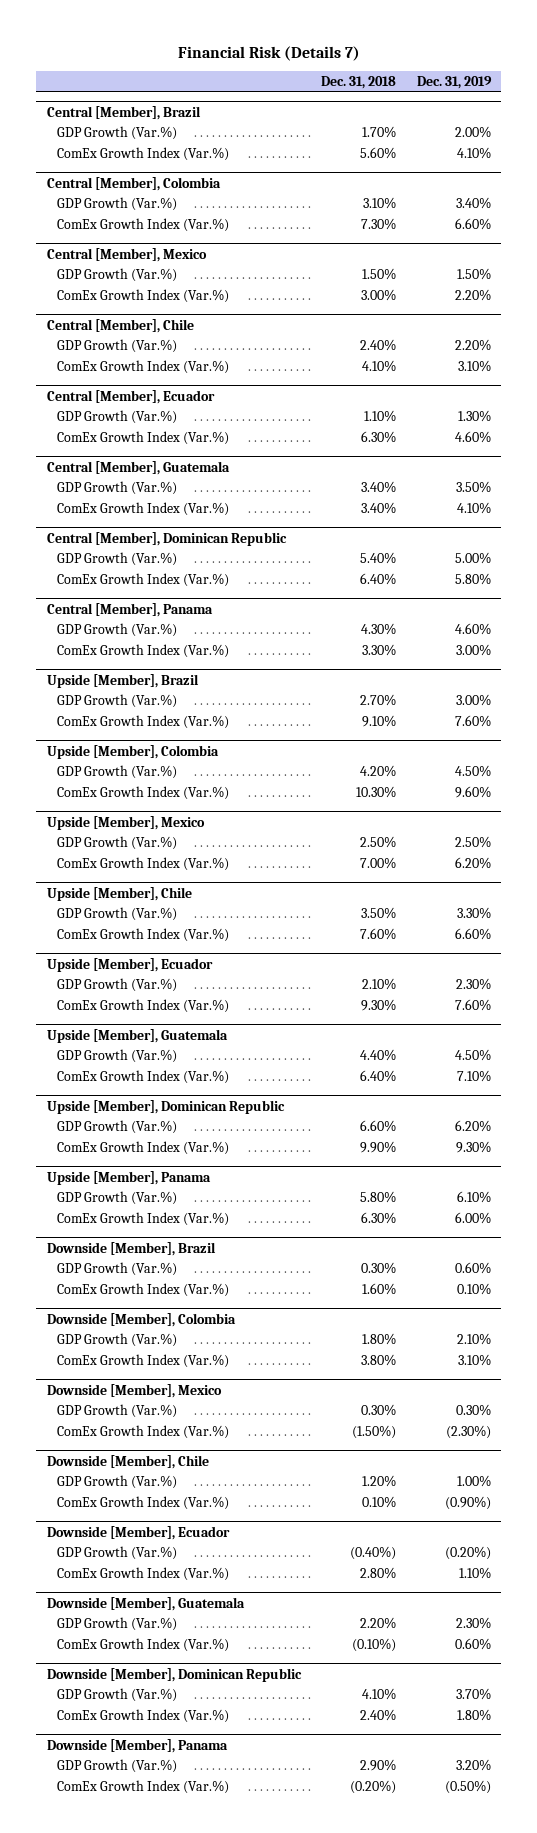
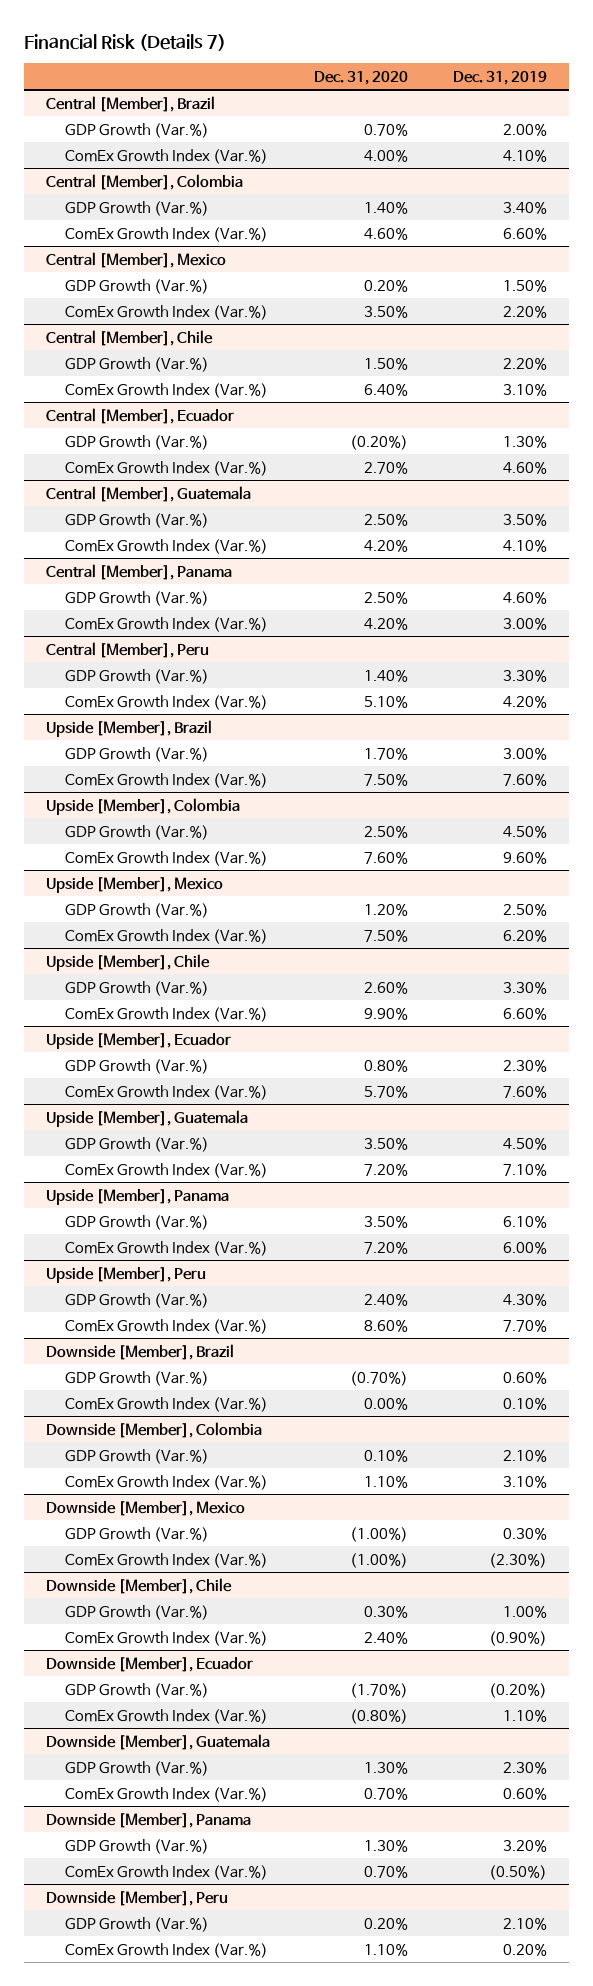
- | Dec. 31, 2018 | Dec. 31, 2019
+ | Dec. 31, 2020 | Dec. 31, 2019
- Central [Member], Dominican Republic
- GDP Growth (Var.%) | 5.40% | 5.00%
- ComEx Growth Index (Var.%) | 6.40% | 5.80%
+ Central [Member], Peru
+ GDP Growth (Var.%) | 1.40% | 3.30%
+ ComEx Growth Index (Var.%) | 5.10% | 4.20%
- Upside [Member], Dominican Republic
- GDP Growth (Var.%) | 6.60% | 6.20%
- ComEx Growth Index (Var.%) | 9.90% | 9.30%
+ Upside [Member], Peru
+ GDP Growth (Var.%) | 2.40% | 4.30%
+ ComEx Growth Index (Var.%) | 8.60% | 7.70%
- Downside [Member], Dominican Republic
- GDP Growth (Var.%) | 4.10% | 3.70%
- ComEx Growth Index (Var.%) | 2.40% | 1.80%
+ Downside [Member], Peru
+ GDP Growth (Var.%) | 0.20% | 2.10%
+ ComEx Growth Index (Var.%) | 1.10% | 0.20%

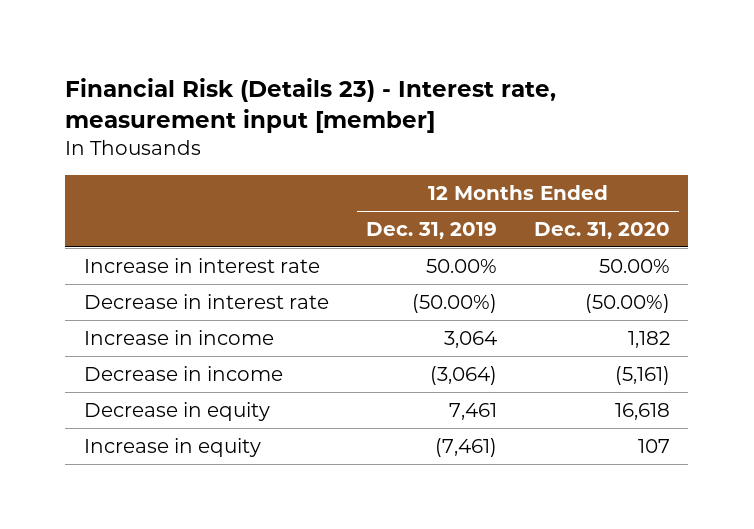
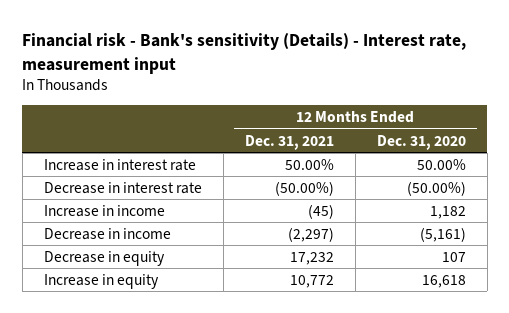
- Financial Risk (Details 23) - Interest rate, measurement input [member]
+ Financial risk - Bank's sensitivity (Details) - Interest rate, measurement input
- | 12 Months Ended Dec. 31, 2019 | 12 Months Ended Dec. 31, 2020
+ | 12 Months Ended Dec. 31, 2021 | 12 Months Ended Dec. 31, 2020
- Decrease in equity | 7,461 | 16,618
- Increase in equity | (7,461) | 107
+ Decrease in equity | 17,232 | 107
+ Increase in equity | 10,772 | 16,618

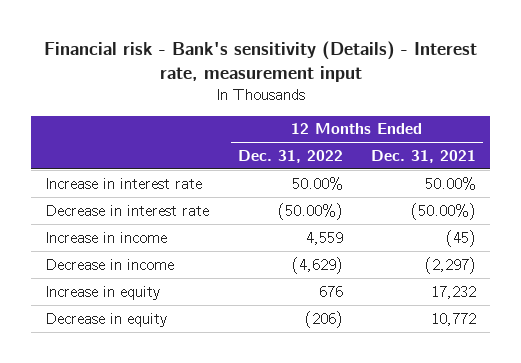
- | 12 Months Ended Dec. 31, 2021 | 12 Months Ended Dec. 31, 2020
+ | 12 Months Ended Dec. 31, 2022 | 12 Months Ended Dec. 31, 2021
- Decrease in equity | 17,232 | 107
- Increase in equity | 10,772 | 16,618
+ Increase in equity | 676 | 17,232
+ Decrease in equity | (206) | 10,772

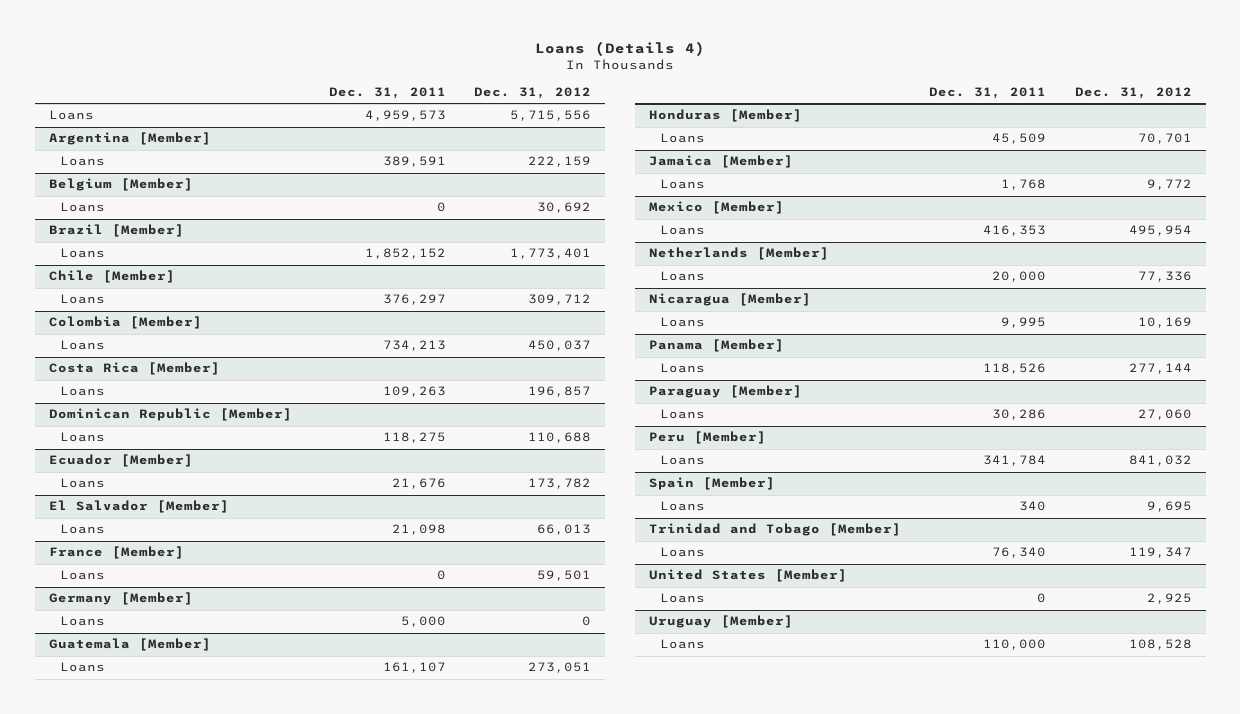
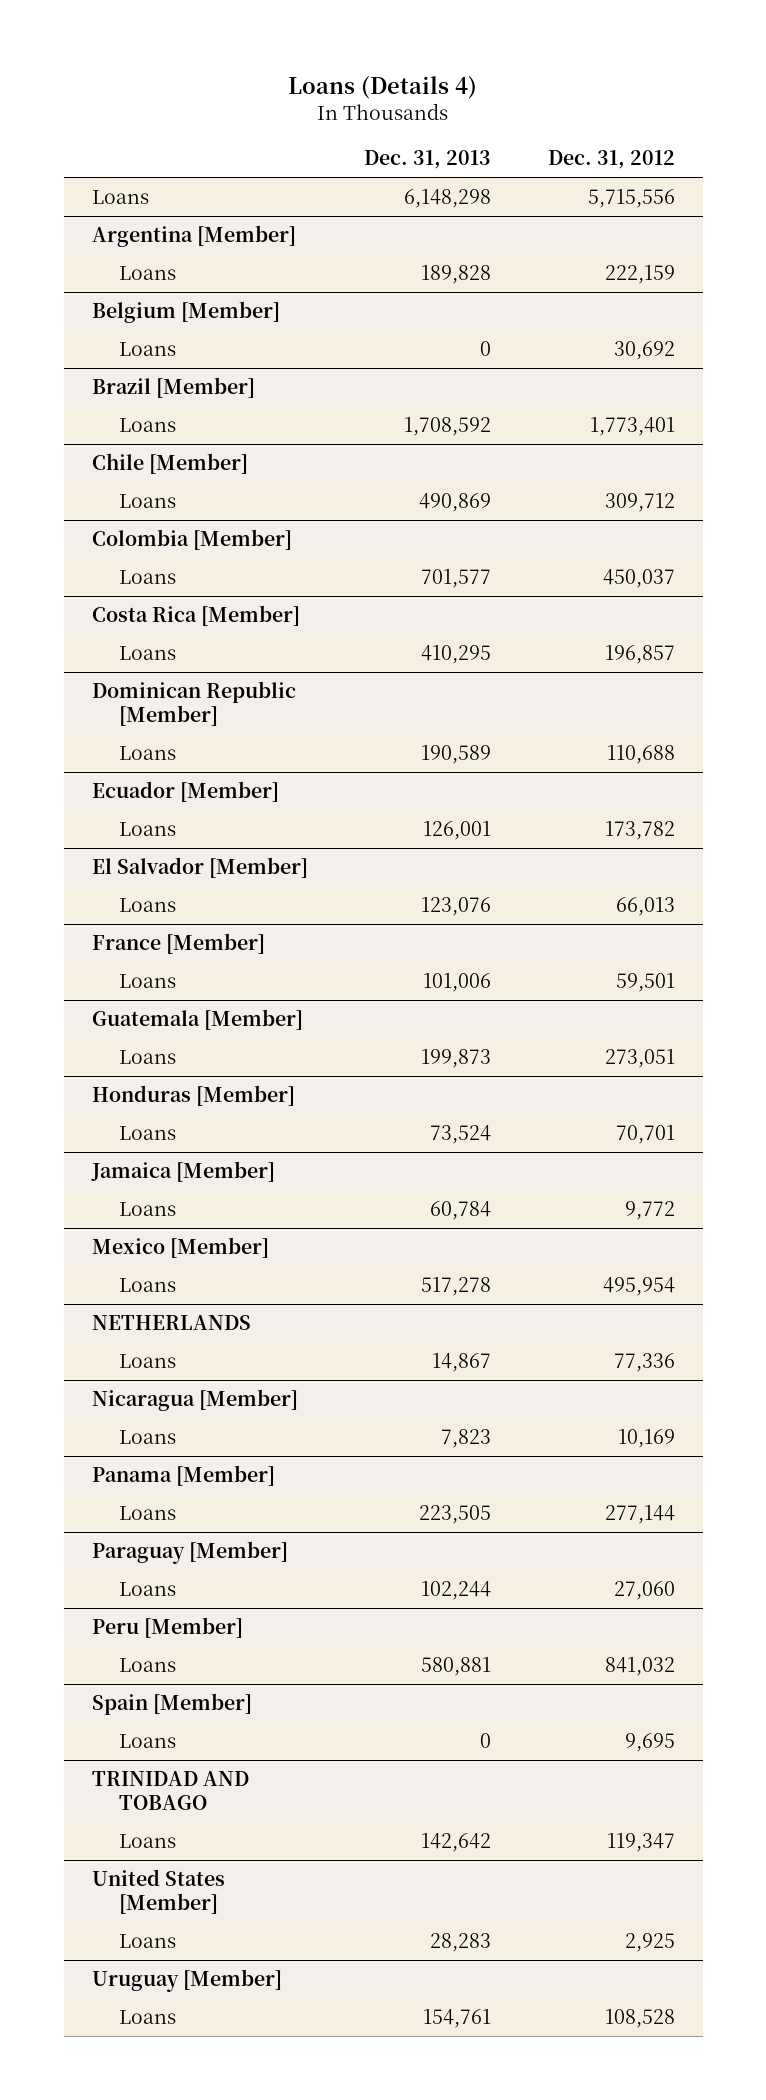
- | Dec. 31, 2011 | Dec. 31, 2012
+ | Dec. 31, 2013 | Dec. 31, 2012
- Germany [Member]
- Loans | 5,000 | 0
- Netherlands [Member]
+ NETHERLANDS
- Trinidad and Tobago [Member]
+ TRINIDAD AND TOBAGO

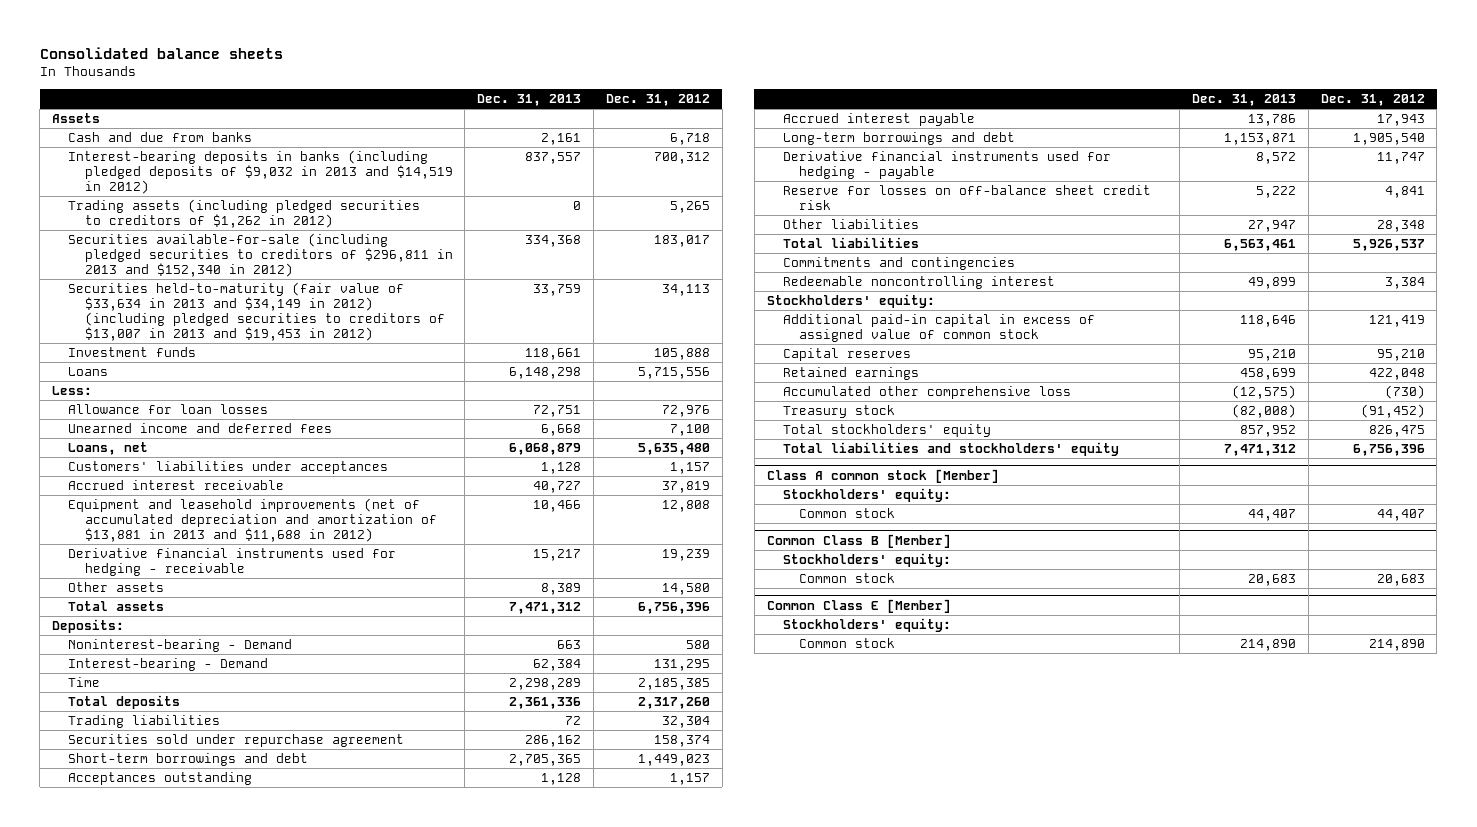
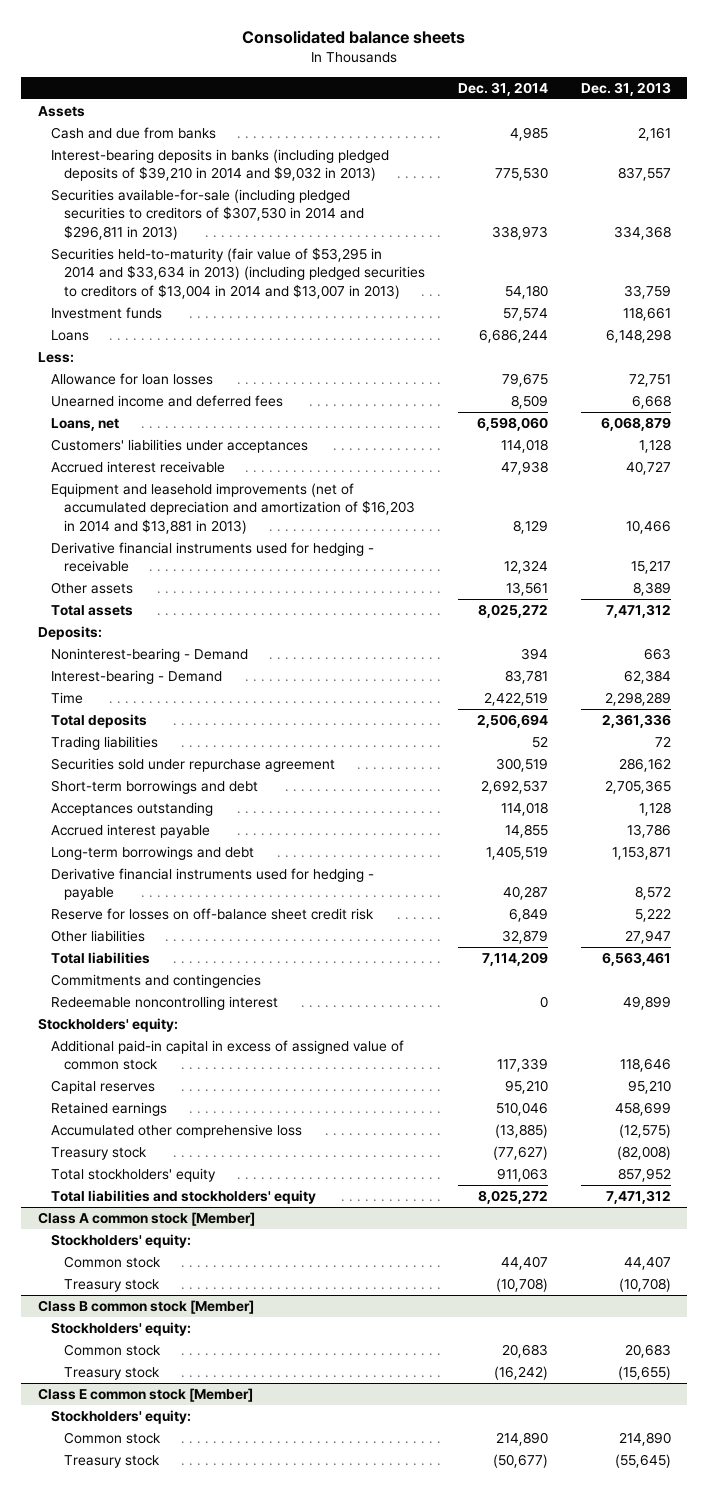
- | Dec. 31, 2013 | Dec. 31, 2012
+ | Dec. 31, 2014 | Dec. 31, 2013
- Interest-bearing deposits in banks (including pledged deposits of $9,032 in 2013 and $14,519 in 2012) | 837,557 | 700,312
- Trading assets (including pledged securities to creditors of $1,262 in 2012) | 0 | 5,265
- Securities available-for-sale (including pledged securities to creditors of $296,811 in 2013 and $152,340 in 2012) | 334,368 | 183,017
- Securities held-to-maturity (fair value of $33,634 in 2013 and $34,149 in 2012) (including pledged securities to creditors of $13,007 in 2013 and $19,453 in 2012) | 33,759 | 34,113
+ Interest-bearing deposits in banks (including pledged deposits of $39,210 in 2014 and $9,032 in 2013) | 775,530 | 837,557
+ Securities available-for-sale (including pledged securities to creditors of $307,530 in 2014 and $296,811 in 2013) | 338,973 | 334,368
+ Securities held-to-maturity (fair value of $53,295 in 2014 and $33,634 in 2013) (including pledged securities to creditors of $13,004 in 2014 and $13,007 in 2013) | 54,180 | 33,759
- Equipment and leasehold improvements (net of accumulated depreciation and amortization of $13,881 in 2013 and $11,688 in 2012) | 10,466 | 12,808
+ Equipment and leasehold improvements (net of accumulated depreciation and amortization of $16,203 in 2014 and $13,881 in 2013) | 8,129 | 10,466
- Common Class B [Member]
@ Class A common stock [Member]
+ Treasury stock | (10,708) | (10,708)
+ Class B common stock [Member]
- Common Class E [Member]
+ Treasury stock | (16,242) | (15,655)
+ Class E common stock [Member]
+ Treasury stock | (50,677) | (55,645)

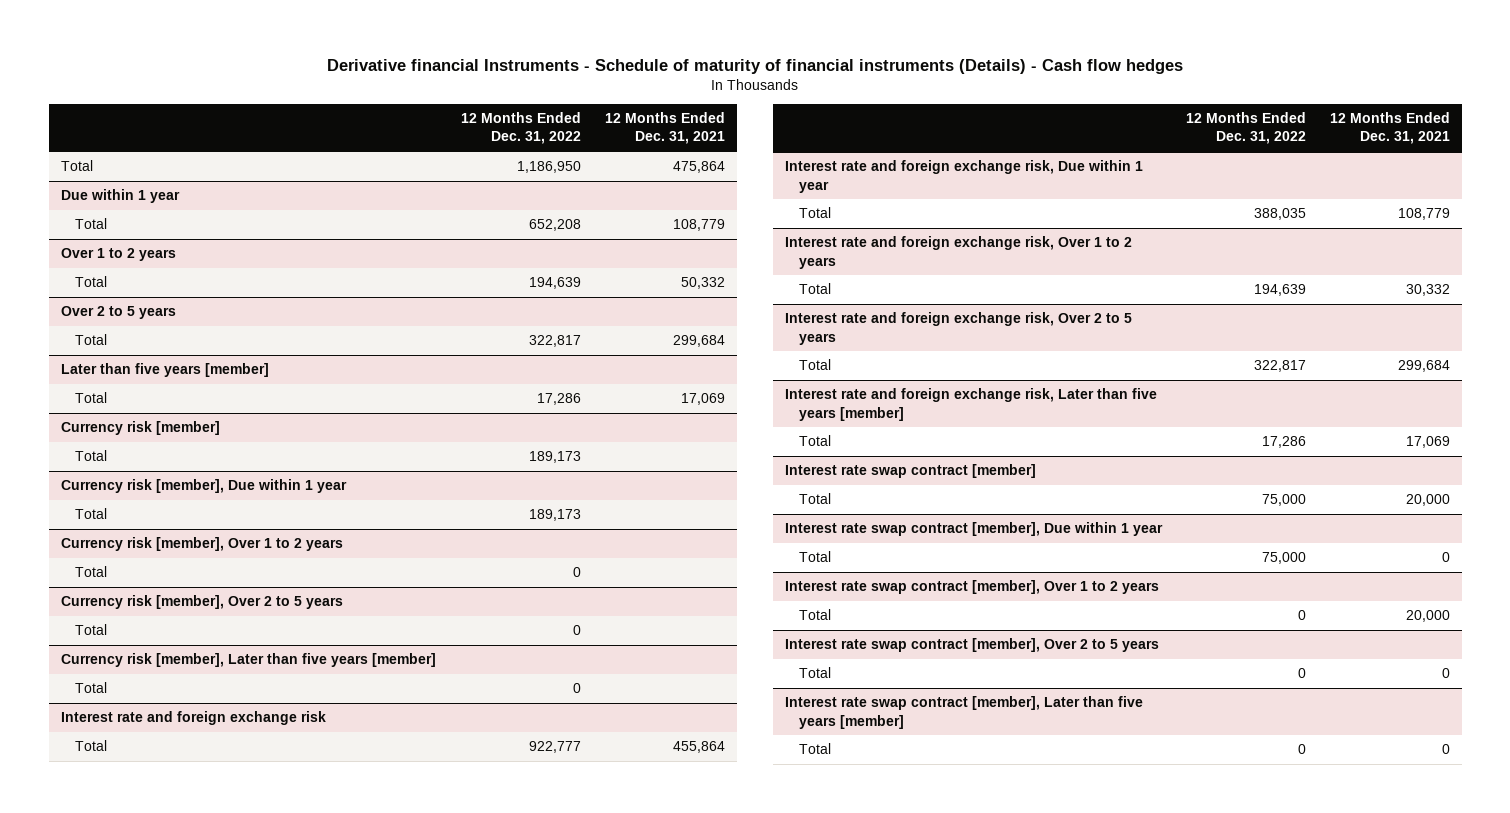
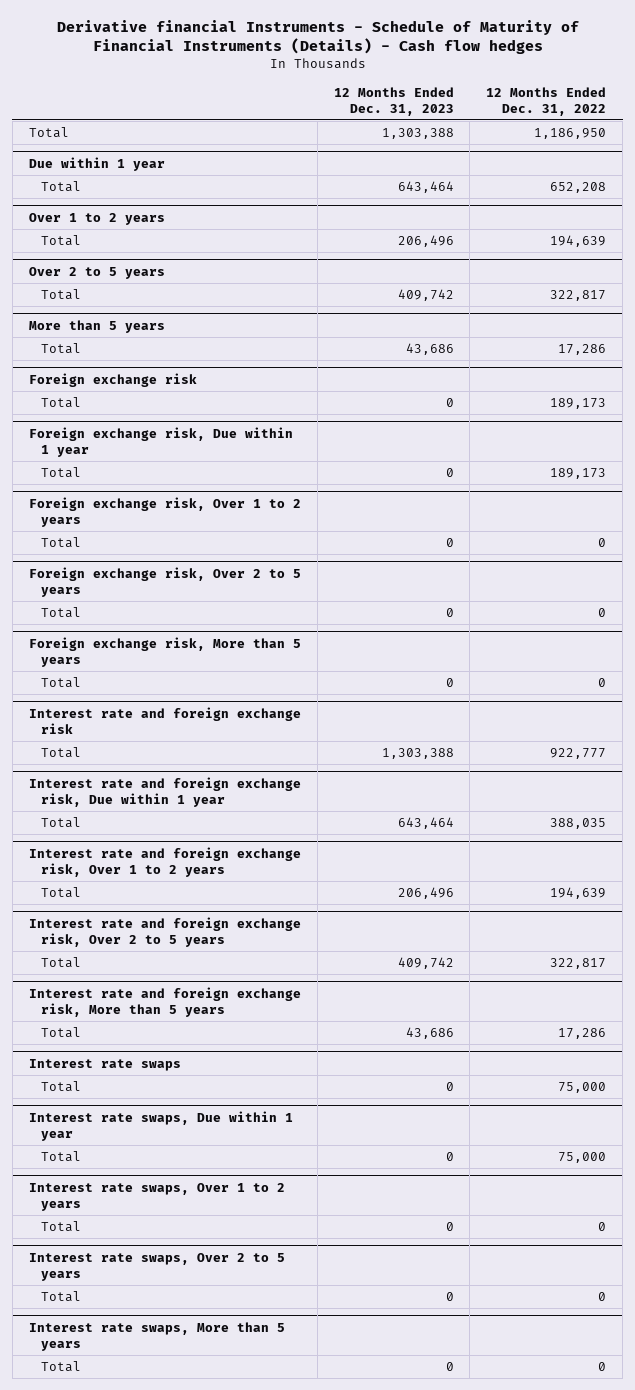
- Derivative financial Instruments - Schedule of maturity of financial instruments (Details) - Cash flow hedges
+ Derivative financial Instruments - Schedule of Maturity of Financial Instruments (Details) - Cash flow hedges
- | 12 Months Ended Dec. 31, 2022 | 12 Months Ended Dec. 31, 2021
+ | 12 Months Ended Dec. 31, 2023 | 12 Months Ended Dec. 31, 2022
- Later than five years [member]
+ More than 5 years
- Currency risk [member]
+ Foreign exchange risk
- Currency risk [member], Due within 1 year
+ Foreign exchange risk, Due within 1 year
- Currency risk [member], Over 1 to 2 years
+ Foreign exchange risk, Over 1 to 2 years
- Currency risk [member], Over 2 to 5 years
+ Foreign exchange risk, Over 2 to 5 years
- Currency risk [member], Later than five years [member]
+ Foreign exchange risk, More than 5 years
- Interest rate and foreign exchange risk, Later than five years [member]
+ Interest rate and foreign exchange risk, More than 5 years
- Interest rate swap contract [member]
+ Interest rate swaps
- Interest rate swap contract [member], Due within 1 year
+ Interest rate swaps, Due within 1 year
- Interest rate swap contract [member], Over 1 to 2 years
+ Interest rate swaps, Over 1 to 2 years
- Interest rate swap contract [member], Over 2 to 5 years
+ Interest rate swaps, Over 2 to 5 years
- Interest rate swap contract [member], Later than five years [member]
+ Interest rate swaps, More than 5 years

